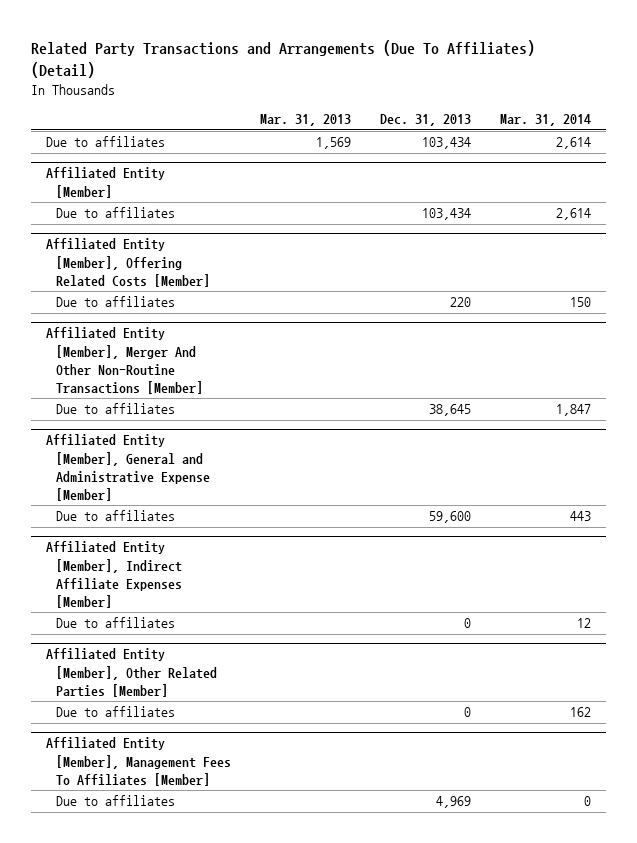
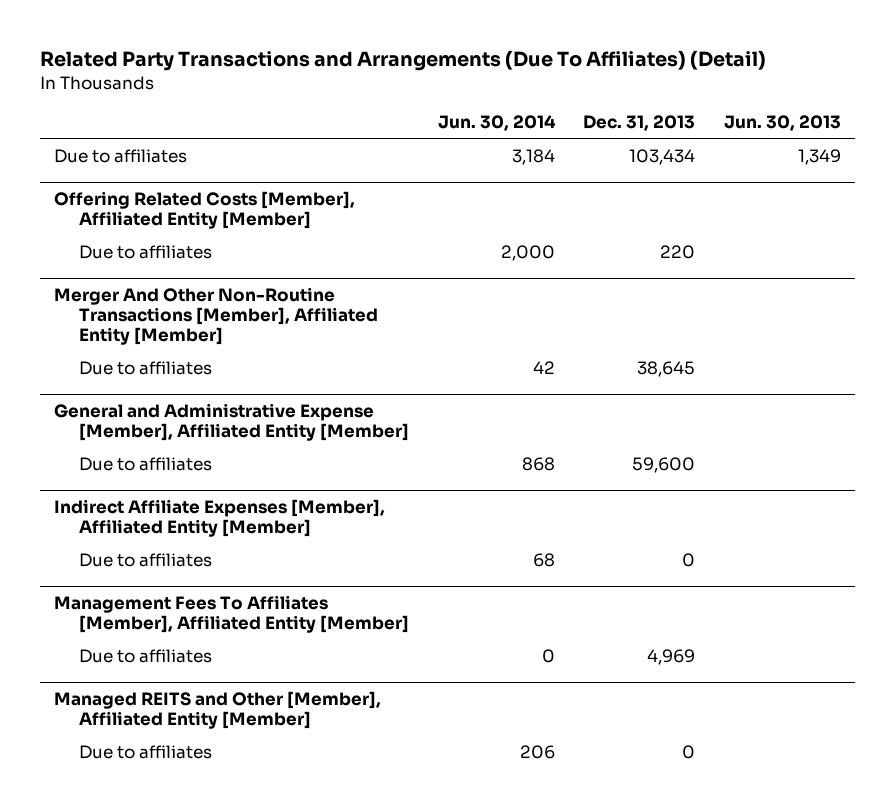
- | Mar. 31, 2013 | Dec. 31, 2013 | Mar. 31, 2014
+ | Jun. 30, 2014 | Dec. 31, 2013 | Jun. 30, 2013
- Affiliated Entity [Member]
- Due to affiliates | | 103,434 | 2,614
- Affiliated Entity [Member], Offering Related Costs [Member]
+ Offering Related Costs [Member], Affiliated Entity [Member]
- Affiliated Entity [Member], Merger And Other Non-Routine Transactions [Member]
+ Merger And Other Non-Routine Transactions [Member], Affiliated Entity [Member]
- Affiliated Entity [Member], General and Administrative Expense [Member]
+ General and Administrative Expense [Member], Affiliated Entity [Member]
- Affiliated Entity [Member], Indirect Affiliate Expenses [Member]
- Due to affiliates | | 0 | 12
- Affiliated Entity [Member], Other Related Parties [Member]
+ Indirect Affiliate Expenses [Member], Affiliated Entity [Member]
- Affiliated Entity [Member], Management Fees To Affiliates [Member]
+ Management Fees To Affiliates [Member], Affiliated Entity [Member]
+ Managed REITS and Other [Member], Affiliated Entity [Member]
+ Due to affiliates | 206 | 0 |

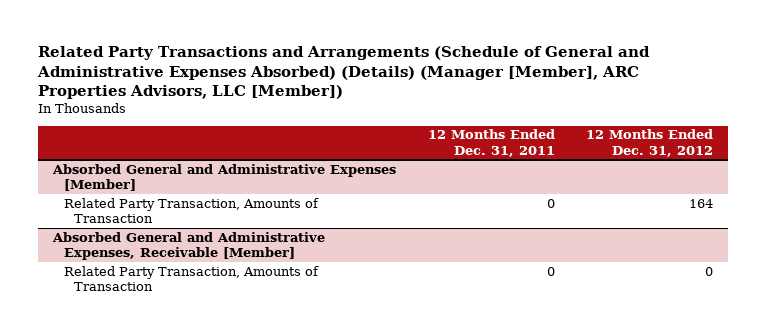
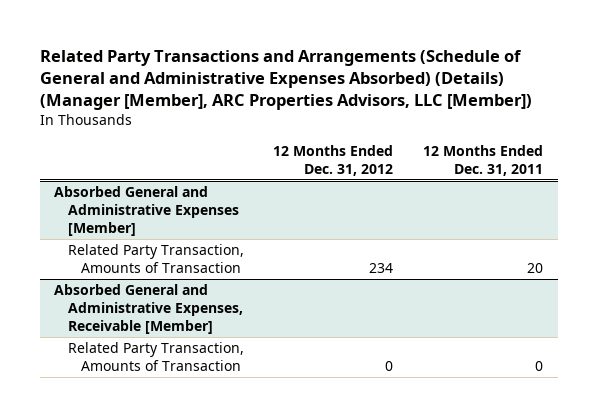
- | 12 Months Ended Dec. 31, 2011 | 12 Months Ended Dec. 31, 2012
+ | 12 Months Ended Dec. 31, 2012 | 12 Months Ended Dec. 31, 2011
@ Absorbed General and Administrative Expenses [Member]
- Related Party Transaction, Amounts of Transaction | 0 | 164
+ Related Party Transaction, Amounts of Transaction | 234 | 20

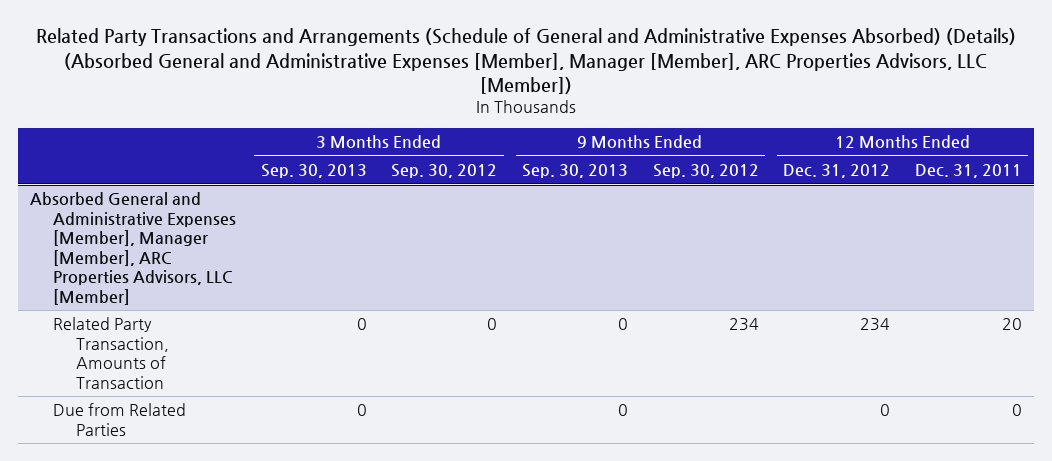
- Related Party Transactions and Arrangements (Schedule of General and Administrative Expenses Absorbed) (Details) (Manager [Member], ARC Properties Advisors, LLC [Member])
+ Related Party Transactions and Arrangements (Schedule of General and Administrative Expenses Absorbed) (Details) (Absorbed General and Administrative Expenses [Member], Manager [Member], ARC Properties Advisors, LLC [Member])
- | 12 Months Ended Dec. 31, 2012 | 12 Months Ended Dec. 31, 2011
+ | 3 Months Ended Sep. 30, 2013 | 3 Months Ended Sep. 30, 2012 | 9 Months Ended Sep. 30, 2013 | 9 Months Ended Sep. 30, 2012 | 12 Months Ended Dec. 31, 2012 | 12 Months Ended Dec. 31, 2011
- Absorbed General and Administrative Expenses [Member]
+ Absorbed General and Administrative Expenses [Member], Manager [Member], ARC Properties Advisors, LLC [Member]
- Absorbed General and Administrative Expenses, Receivable [Member]
- Related Party Transaction, Amounts of Transaction | 0 | 0
+ Due from Related Parties | 0 | | 0 | | 0 | 0

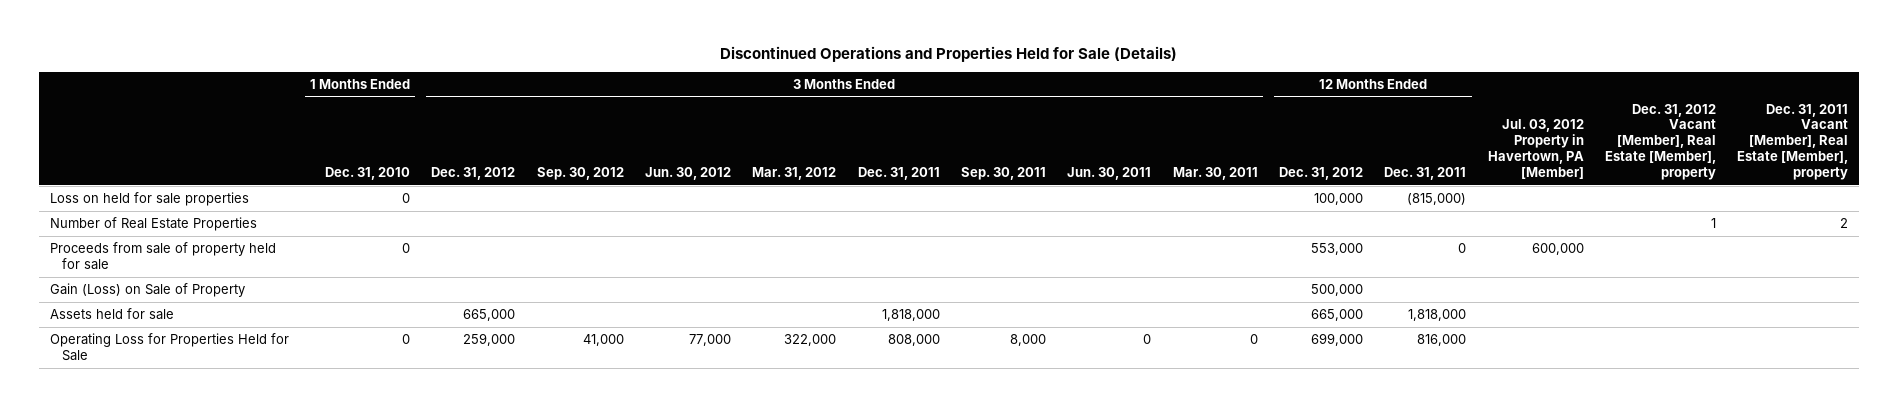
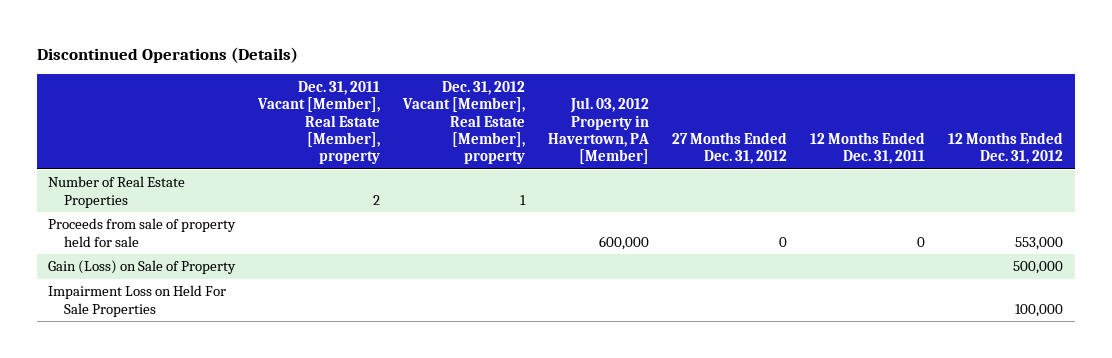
- Discontinued Operations and Properties Held for Sale (Details)
+ Discontinued Operations (Details)
- | 1 Months Ended Dec. 31, 2010 | 3 Months Ended Dec. 31, 2012 | 3 Months Ended Sep. 30, 2012 | 3 Months Ended Jun. 30, 2012 | 3 Months Ended Mar. 31, 2012 | 3 Months Ended Dec. 31, 2011 | 3 Months Ended Sep. 30, 2011 | 3 Months Ended Jun. 30, 2011 | 3 Months Ended Mar. 30, 2011 | 12 Months Ended Dec. 31, 2012 | 12 Months Ended Dec. 31, 2011 | Jul. 03, 2012 Property in Havertown, PA [Member] | Dec. 31, 2012 Vacant [Member], Real Estate [Member], property | Dec. 31, 2011 Vacant [Member], Real Estate [Member], property
+ | Dec. 31, 2011 Vacant [Member], Real Estate [Member], property | Dec. 31, 2012 Vacant [Member], Real Estate [Member], property | Jul. 03, 2012 Property in Havertown, PA [Member] | 27 Months Ended Dec. 31, 2012 | 12 Months Ended Dec. 31, 2011 | 12 Months Ended Dec. 31, 2012
- Loss on held for sale properties | 0 | | | | | | | | | 100,000 | (815,000) | | |
- Assets held for sale | | 665,000 | | | | 1,818,000 | | | | 665,000 | 1,818,000 | | |
- Operating Loss for Properties Held for Sale | 0 | 259,000 | 41,000 | 77,000 | 322,000 | 808,000 | 8,000 | 0 | 0 | 699,000 | 816,000 | | |
+ Impairment Loss on Held For Sale Properties | | | | | | 100,000

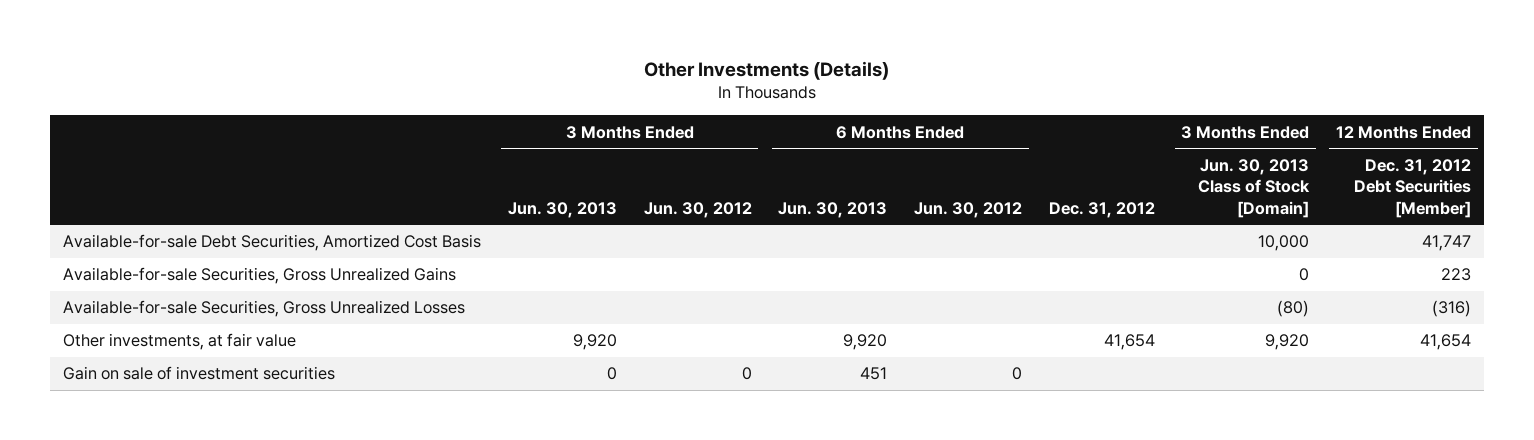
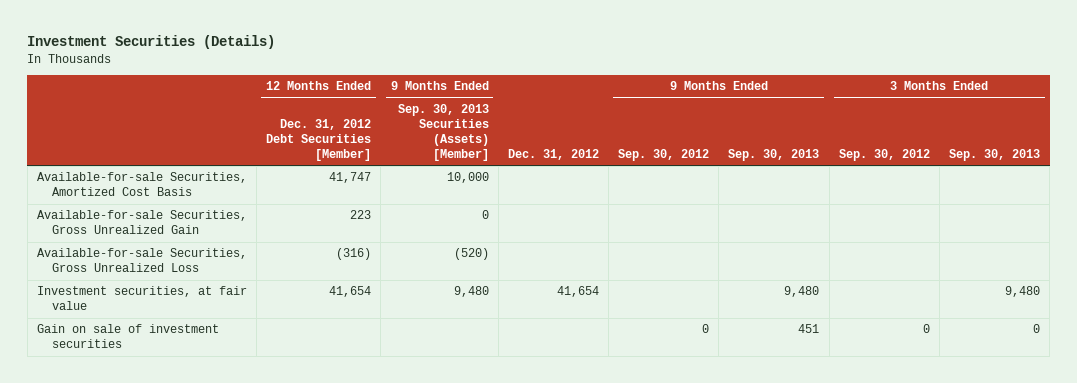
- Other Investments (Details)
+ Investment Securities (Details)
- | 3 Months Ended Jun. 30, 2013 | 3 Months Ended Jun. 30, 2012 | 6 Months Ended Jun. 30, 2013 | 6 Months Ended Jun. 30, 2012 | Dec. 31, 2012 | 3 Months Ended Jun. 30, 2013 Class of Stock [Domain] | 12 Months Ended Dec. 31, 2012 Debt Securities [Member]
+ | 12 Months Ended Dec. 31, 2012 Debt Securities [Member] | 9 Months Ended Sep. 30, 2013 Securities (Assets) [Member] | Dec. 31, 2012 | 9 Months Ended Sep. 30, 2012 | 9 Months Ended Sep. 30, 2013 | 3 Months Ended Sep. 30, 2012 | 3 Months Ended Sep. 30, 2013
- Available-for-sale Debt Securities, Amortized Cost Basis | | | | | | 10,000 | 41,747
- Available-for-sale Securities, Gross Unrealized Gains | | | | | | 0 | 223
- Available-for-sale Securities, Gross Unrealized Losses | | | | | | (80) | (316)
- Other investments, at fair value | 9,920 | | 9,920 | | 41,654 | 9,920 | 41,654
+ Available-for-sale Securities, Amortized Cost Basis | 41,747 | 10,000 | | | | |
+ Available-for-sale Securities, Gross Unrealized Gain | 223 | 0 | | | | |
+ Available-for-sale Securities, Gross Unrealized Loss | (316) | (520) | | | | |
+ Investment securities, at fair value | 41,654 | 9,480 | 41,654 | | 9,480 | | 9,480

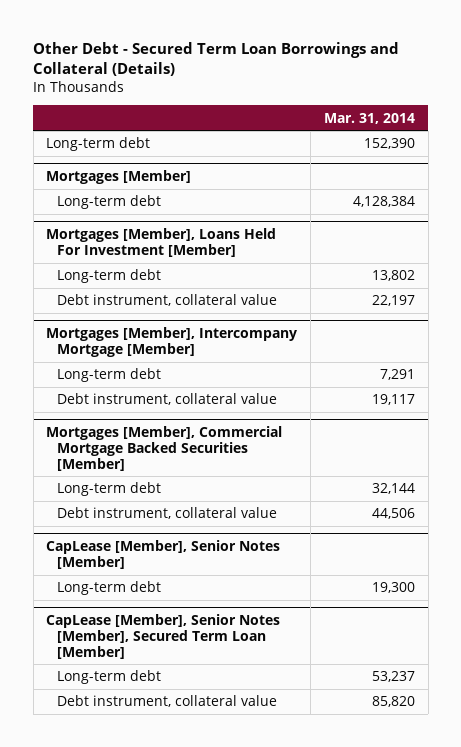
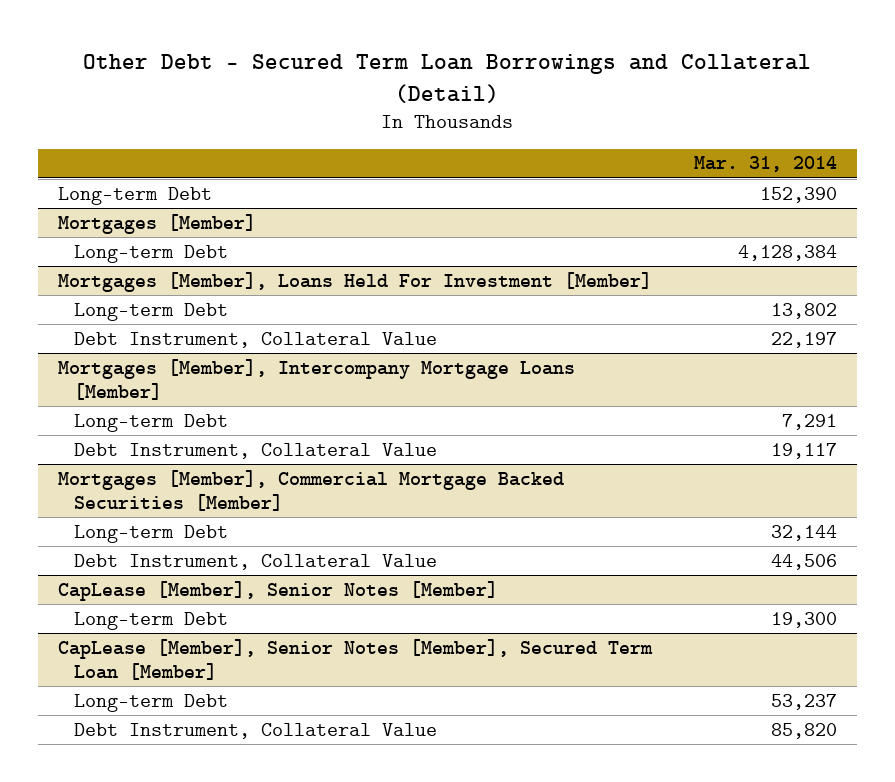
- Other Debt - Secured Term Loan Borrowings and Collateral (Details)
+ Other Debt - Secured Term Loan Borrowings and Collateral (Detail)
- Long-term debt | 152,390
+ Long-term Debt | 152,390
@ Mortgages [Member]
- Long-term debt | 4,128,384
+ Long-term Debt | 4,128,384
@ Mortgages [Member], Loans Held For Investment [Member]
- Long-term debt | 13,802
- Debt instrument, collateral value | 22,197
- Mortgages [Member], Intercompany Mortgage [Member]
- Long-term debt | 7,291
- Debt instrument, collateral value | 19,117
@ Mortgages [Member], Loans Held For Investment [Member]
+ Long-term Debt | 13,802
+ Debt Instrument, Collateral Value | 22,197
+ Mortgages [Member], Intercompany Mortgage Loans [Member]
+ Long-term Debt | 7,291
+ Debt Instrument, Collateral Value | 19,117
@ Mortgages [Member], Commercial Mortgage Backed Securities [Member]
- Long-term debt | 32,144
- Debt instrument, collateral value | 44,506
+ Long-term Debt | 32,144
+ Debt Instrument, Collateral Value | 44,506
@ CapLease [Member], Senior Notes [Member]
- Long-term debt | 19,300
+ Long-term Debt | 19,300
@ CapLease [Member], Senior Notes [Member], Secured Term Loan [Member]
- Long-term debt | 53,237
- Debt instrument, collateral value | 85,820
+ Long-term Debt | 53,237
+ Debt Instrument, Collateral Value | 85,820

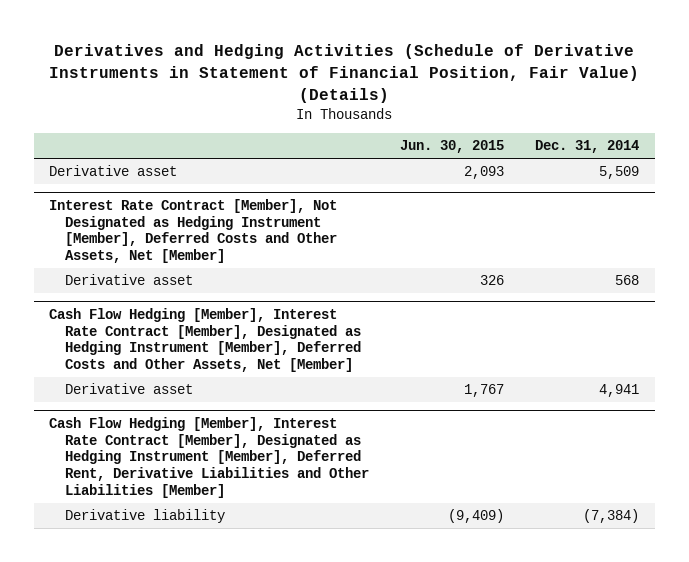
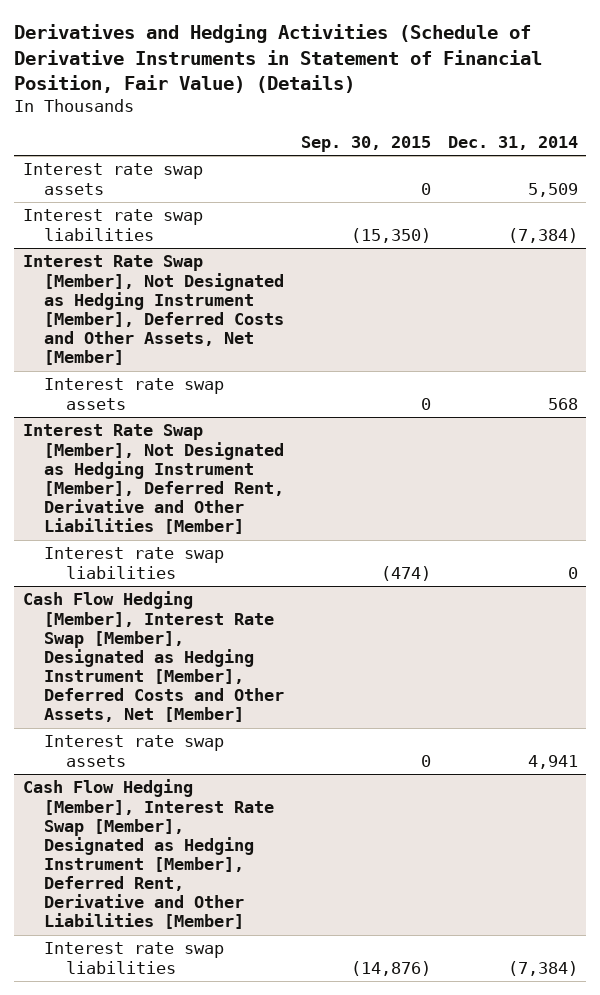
- | Jun. 30, 2015 | Dec. 31, 2014
+ | Sep. 30, 2015 | Dec. 31, 2014
- Derivative asset | 2,093 | 5,509
- Interest Rate Contract [Member], Not Designated as Hedging Instrument [Member], Deferred Costs and Other Assets, Net [Member]
- Derivative asset | 326 | 568
- Cash Flow Hedging [Member], Interest Rate Contract [Member], Designated as Hedging Instrument [Member], Deferred Costs and Other Assets, Net [Member]
- Derivative asset | 1,767 | 4,941
- Cash Flow Hedging [Member], Interest Rate Contract [Member], Designated as Hedging Instrument [Member], Deferred Rent, Derivative Liabilities and Other Liabilities [Member]
- Derivative liability | (9,409) | (7,384)
+ Interest rate swap assets | 0 | 5,509
+ Interest rate swap liabilities | (15,350) | (7,384)
+ Interest Rate Swap [Member], Not Designated as Hedging Instrument [Member], Deferred Costs and Other Assets, Net [Member]
+ Interest rate swap assets | 0 | 568
+ Interest Rate Swap [Member], Not Designated as Hedging Instrument [Member], Deferred Rent, Derivative and Other Liabilities [Member]
+ Interest rate swap liabilities | (474) | 0
+ Cash Flow Hedging [Member], Interest Rate Swap [Member], Designated as Hedging Instrument [Member], Deferred Costs and Other Assets, Net [Member]
+ Interest rate swap assets | 0 | 4,941
+ Cash Flow Hedging [Member], Interest Rate Swap [Member], Designated as Hedging Instrument [Member], Deferred Rent, Derivative and Other Liabilities [Member]
+ Interest rate swap liabilities | (14,876) | (7,384)

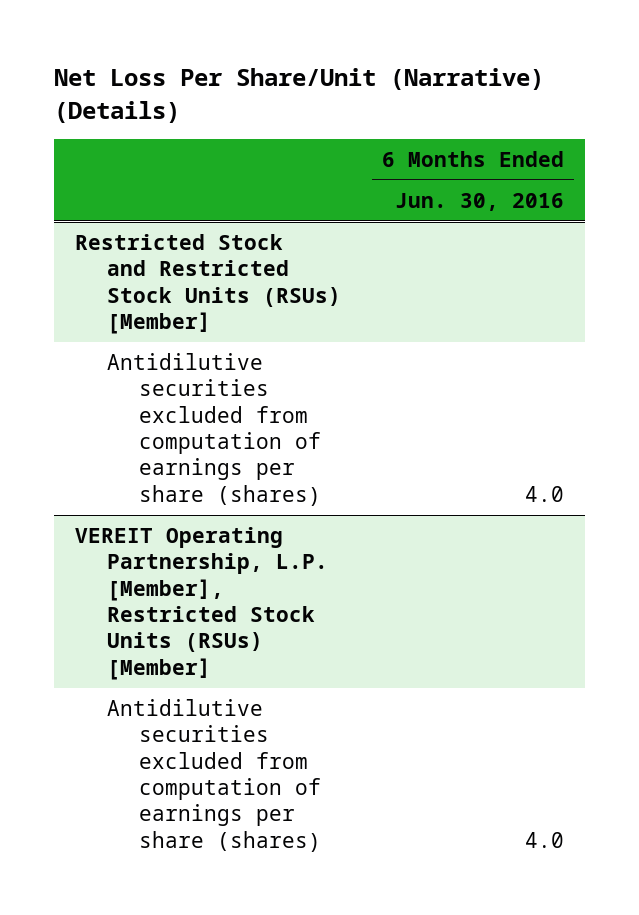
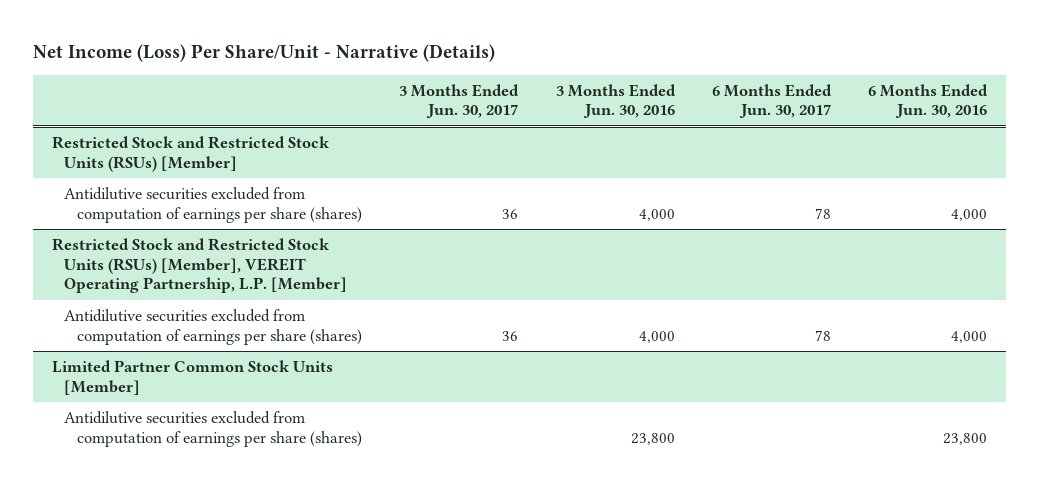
- Net Loss Per Share/Unit (Narrative) (Details)
+ Net Income (Loss) Per Share/Unit - Narrative (Details)
- | 6 Months Ended Jun. 30, 2016
+ | 3 Months Ended Jun. 30, 2017 | 3 Months Ended Jun. 30, 2016 | 6 Months Ended Jun. 30, 2017 | 6 Months Ended Jun. 30, 2016
@ Restricted Stock and Restricted Stock Units (RSUs) [Member]
- Antidilutive securities excluded from computation of earnings per share (shares) | 4.0
- VEREIT Operating Partnership, L.P. [Member], Restricted Stock Units (RSUs) [Member]
- Antidilutive securities excluded from computation of earnings per share (shares) | 4.0
@ Restricted Stock and Restricted Stock Units (RSUs) [Member]
+ Antidilutive securities excluded from computation of earnings per share (shares) | 36 | 4,000 | 78 | 4,000
+ Restricted Stock and Restricted Stock Units (RSUs) [Member], VEREIT Operating Partnership, L.P. [Member]
+ Antidilutive securities excluded from computation of earnings per share (shares) | 36 | 4,000 | 78 | 4,000
+ Limited Partner Common Stock Units [Member]
+ Antidilutive securities excluded from computation of earnings per share (shares) | | 23,800 | | 23,800

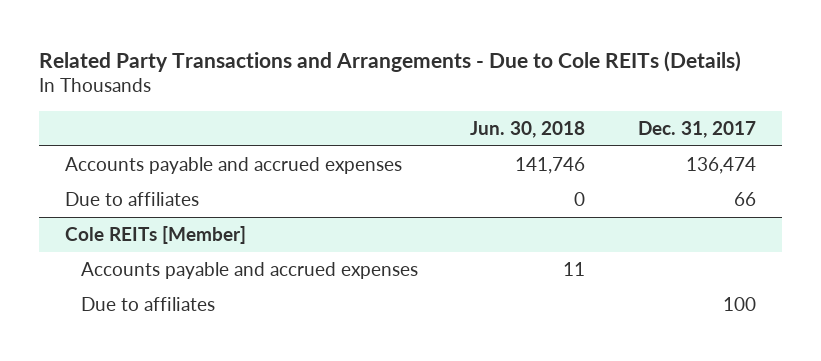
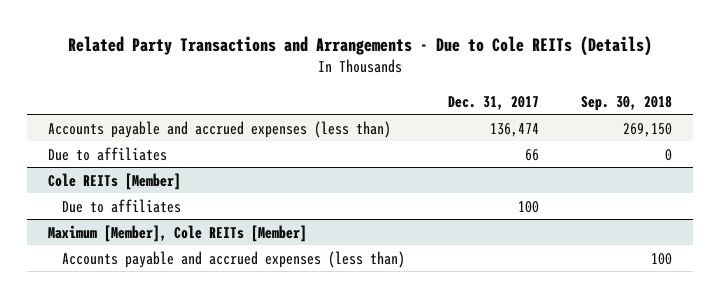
- | Jun. 30, 2018 | Dec. 31, 2017
+ | Dec. 31, 2017 | Sep. 30, 2018
- Accounts payable and accrued expenses | 141,746 | 136,474
+ Accounts payable and accrued expenses (less than) | 136,474 | 269,150
@ Cole REITs [Member]
- Accounts payable and accrued expenses | 11 |
+ Maximum [Member], Cole REITs [Member]
+ Accounts payable and accrued expenses (less than) | | 100

